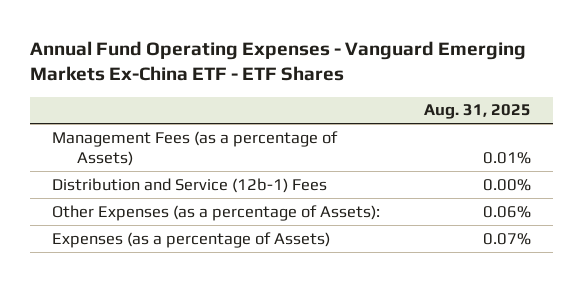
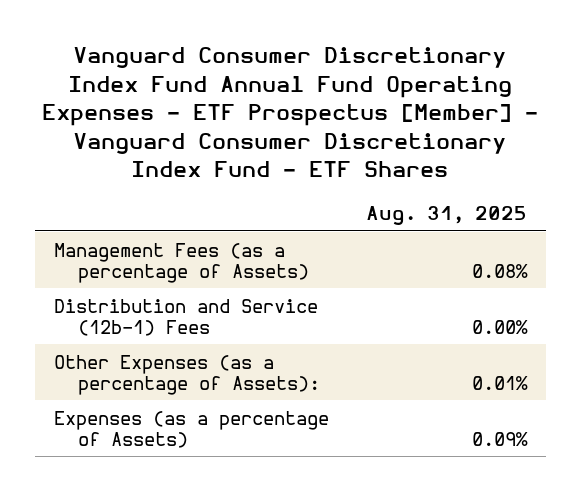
- Annual Fund Operating Expenses - Vanguard Emerging Markets Ex-China ETF - ETF Shares
+ Vanguard Consumer Discretionary Index Fund Annual Fund Operating Expenses - ETF Prospectus [Member] - Vanguard Consumer Discretionary Index Fund - ETF Shares
- Management Fees (as a percentage of Assets) | 0.01%
+ Management Fees (as a percentage of Assets) | 0.08%
- Other Expenses (as a percentage of Assets): | 0.06%
- Expenses (as a percentage of Assets) | 0.07%
+ Other Expenses (as a percentage of Assets): | 0.01%
+ Expenses (as a percentage of Assets) | 0.09%

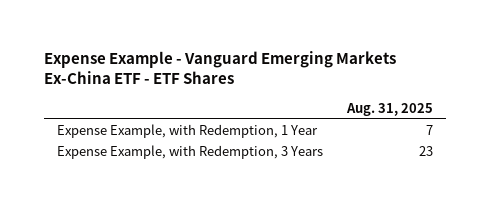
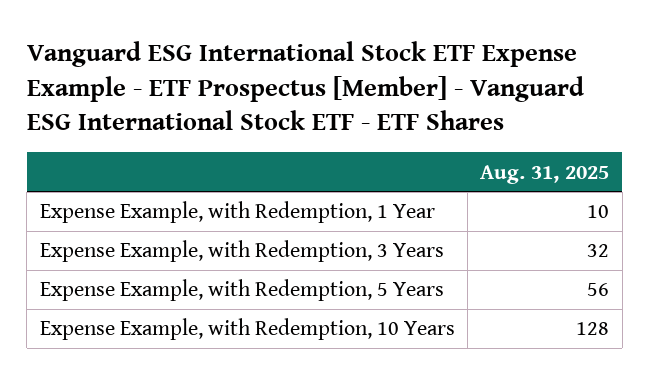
- Expense Example - Vanguard Emerging Markets Ex-China ETF - ETF Shares
+ Vanguard ESG International Stock ETF Expense Example - ETF Prospectus [Member] - Vanguard ESG International Stock ETF - ETF Shares
- Expense Example, with Redemption, 1 Year | 7
- Expense Example, with Redemption, 3 Years | 23
+ Expense Example, with Redemption, 1 Year | 10
+ Expense Example, with Redemption, 3 Years | 32
+ Expense Example, with Redemption, 5 Years | 56
+ Expense Example, with Redemption, 10 Years | 128

